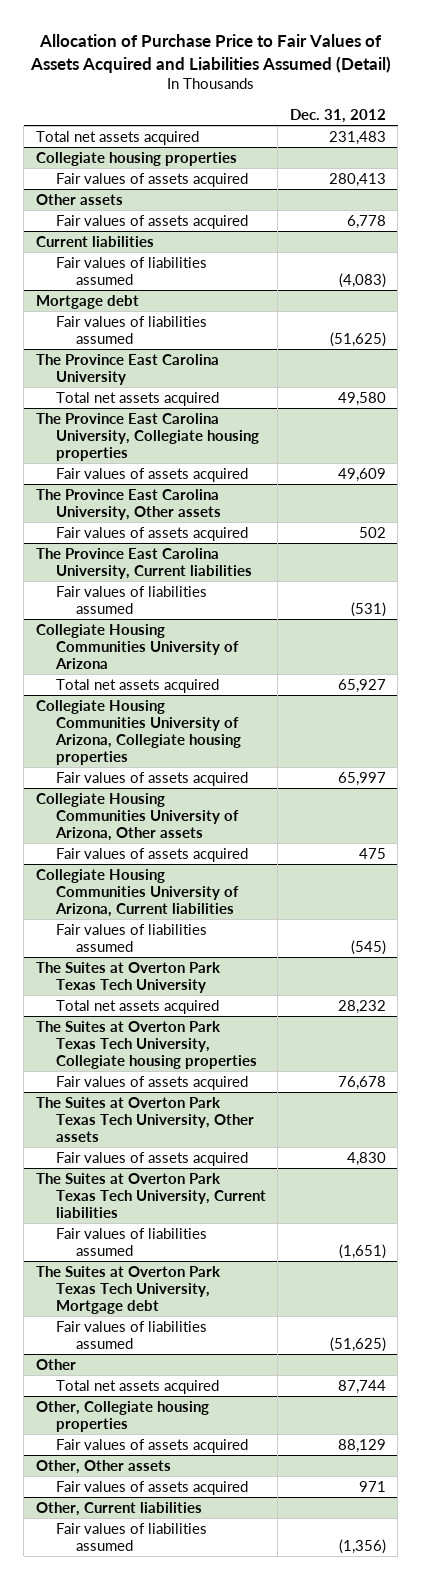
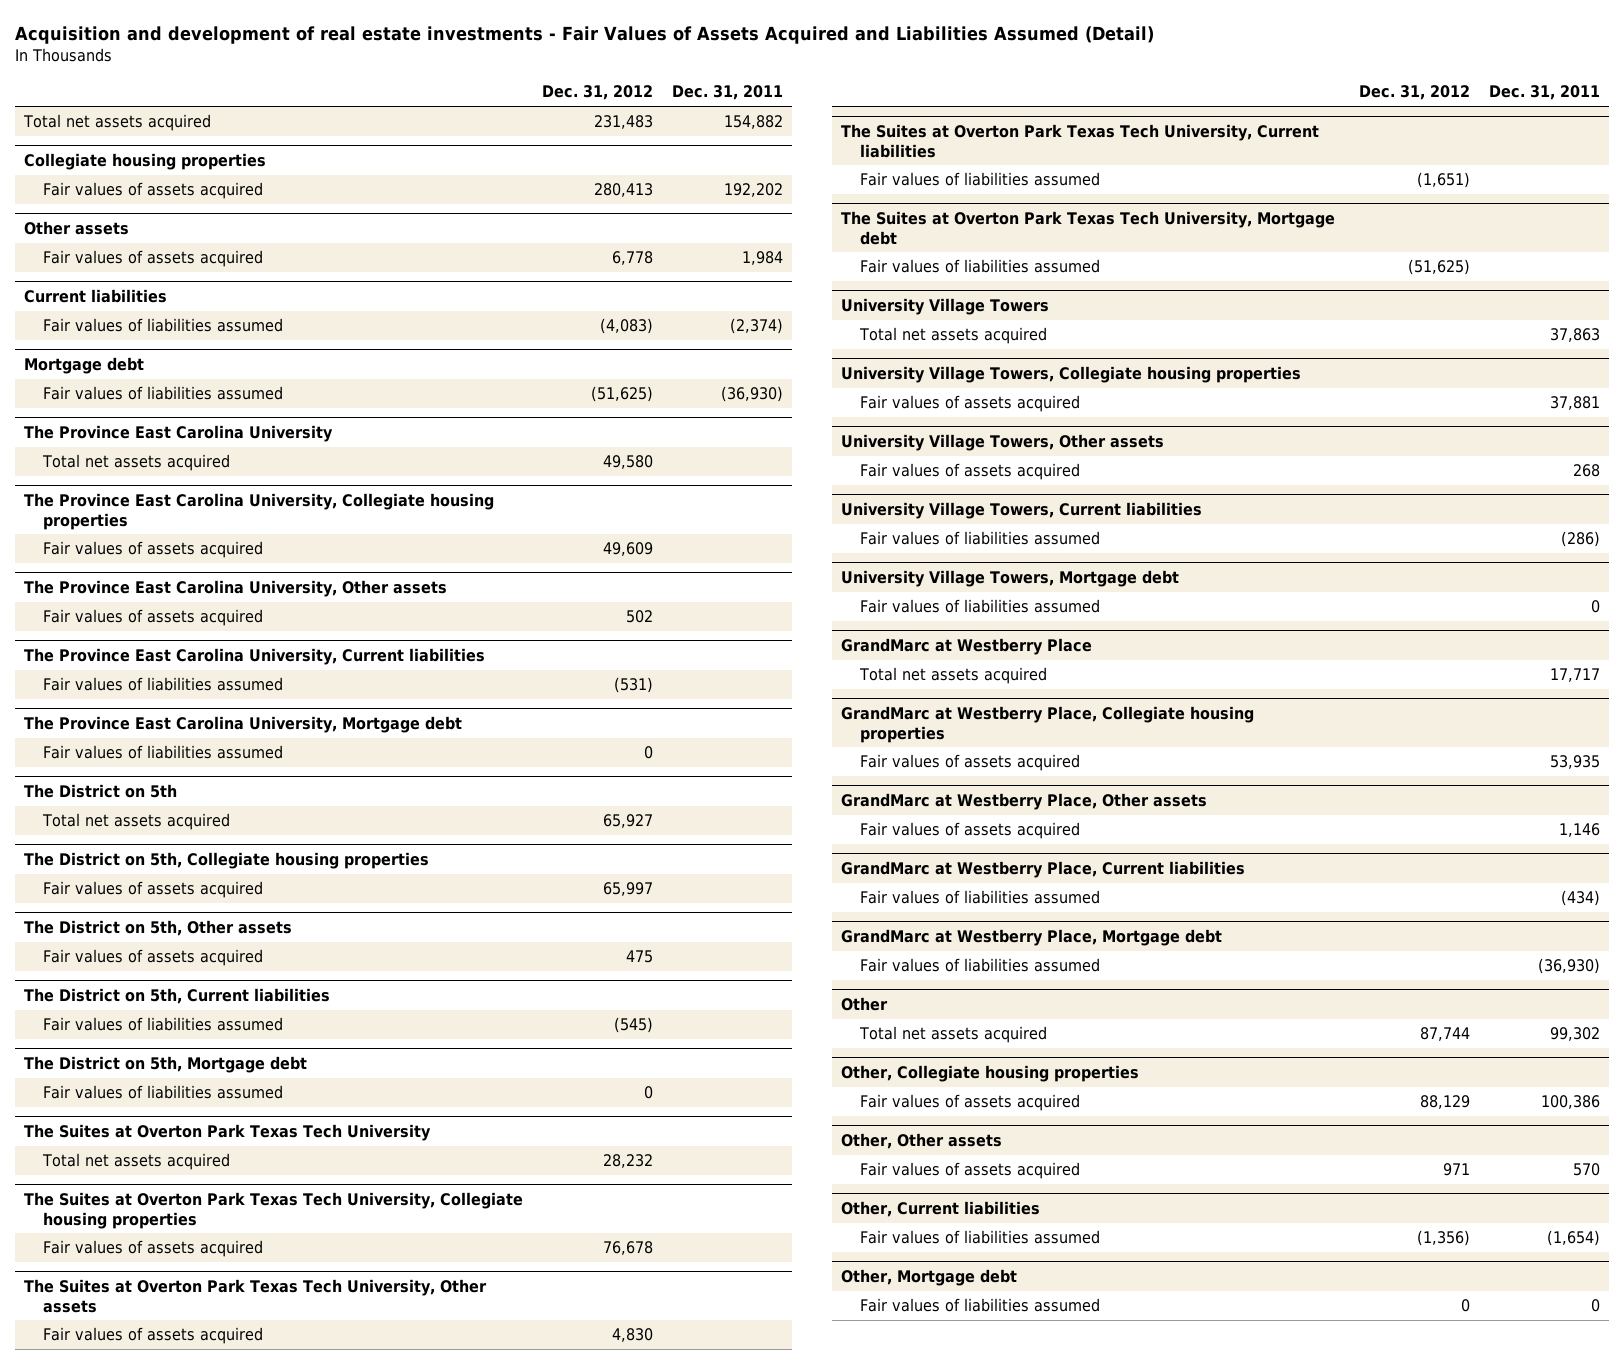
- Allocation of Purchase Price to Fair Values of Assets Acquired and Liabilities Assumed (Detail)
+ Acquisition and development of real estate investments - Fair Values of Assets Acquired and Liabilities Assumed (Detail)
- | Dec. 31, 2012
+ | Dec. 31, 2012 | Dec. 31, 2011
- Collegiate Housing Communities University of Arizona
+ The Province East Carolina University, Mortgage debt
+ Fair values of liabilities assumed | 0 |
+ The District on 5th
- Collegiate Housing Communities University of Arizona, Collegiate housing properties
+ The District on 5th, Collegiate housing properties
- Collegiate Housing Communities University of Arizona, Other assets
+ The District on 5th, Other assets
- Collegiate Housing Communities University of Arizona, Current liabilities
+ The District on 5th, Current liabilities
+ The District on 5th, Mortgage debt
+ Fair values of liabilities assumed | 0 |
+ University Village Towers
+ Total net assets acquired | | 37,863
+ University Village Towers, Collegiate housing properties
+ Fair values of assets acquired | | 37,881
+ University Village Towers, Other assets
+ Fair values of assets acquired | | 268
+ University Village Towers, Current liabilities
+ Fair values of liabilities assumed | | (286)
+ University Village Towers, Mortgage debt
+ Fair values of liabilities assumed | | 0
+ GrandMarc at Westberry Place
+ Total net assets acquired | | 17,717
+ GrandMarc at Westberry Place, Collegiate housing properties
+ Fair values of assets acquired | | 53,935
+ GrandMarc at Westberry Place, Other assets
+ Fair values of assets acquired | | 1,146
+ GrandMarc at Westberry Place, Current liabilities
+ Fair values of liabilities assumed | | (434)
+ GrandMarc at Westberry Place, Mortgage debt
+ Fair values of liabilities assumed | | (36,930)
+ Other, Mortgage debt
+ Fair values of liabilities assumed | 0 | 0

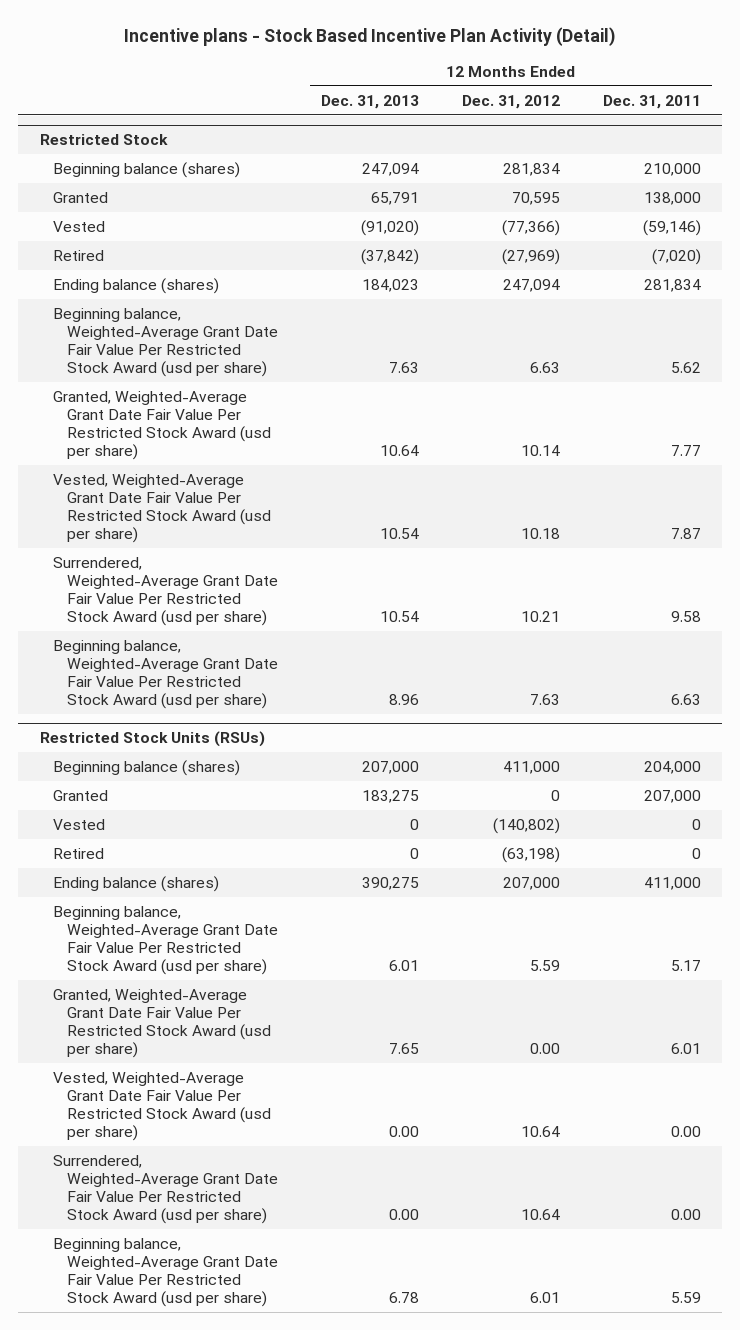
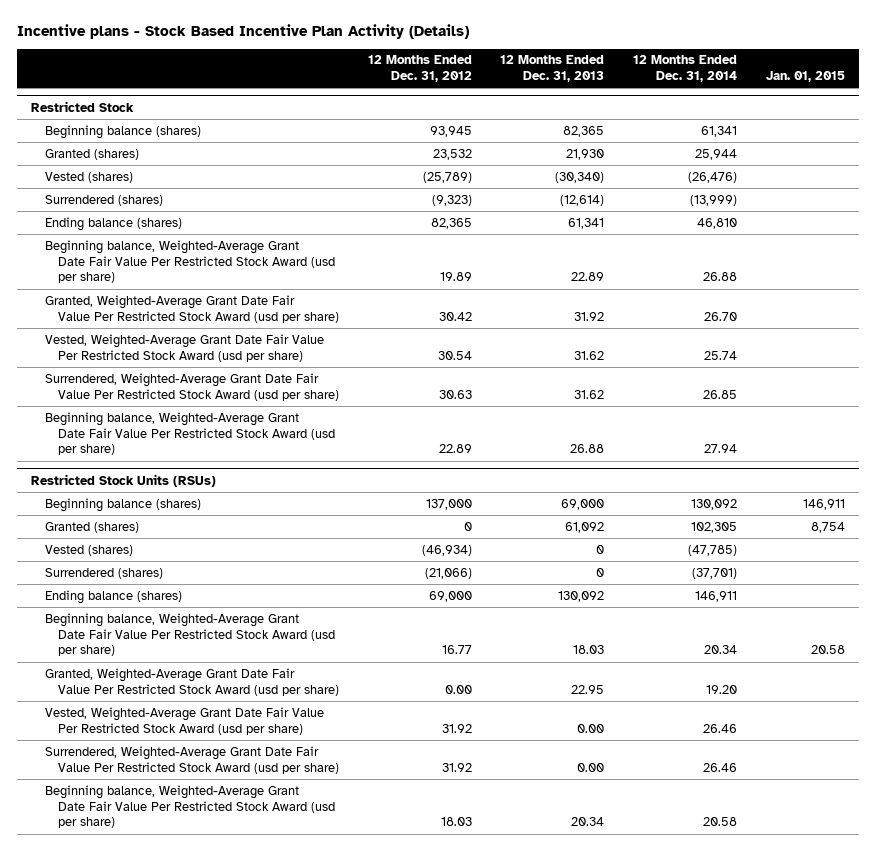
- Incentive plans - Stock Based Incentive Plan Activity (Detail)
+ Incentive plans - Stock Based Incentive Plan Activity (Details)
- | 12 Months Ended Dec. 31, 2013 | 12 Months Ended Dec. 31, 2012 | 12 Months Ended Dec. 31, 2011
+ | 12 Months Ended Dec. 31, 2012 | 12 Months Ended Dec. 31, 2013 | 12 Months Ended Dec. 31, 2014 | Jan. 01, 2015
@ Restricted Stock
- Beginning balance (shares) | 247,094 | 281,834 | 210,000
- Granted | 65,791 | 70,595 | 138,000
- Vested | (91,020) | (77,366) | (59,146)
- Retired | (37,842) | (27,969) | (7,020)
- Ending balance (shares) | 184,023 | 247,094 | 281,834
- Beginning balance, Weighted-Average Grant Date Fair Value Per Restricted Stock Award (usd per share) | 7.63 | 6.63 | 5.62
- Granted, Weighted-Average Grant Date Fair Value Per Restricted Stock Award (usd per share) | 10.64 | 10.14 | 7.77
- Vested, Weighted-Average Grant Date Fair Value Per Restricted Stock Award (usd per share) | 10.54 | 10.18 | 7.87
- Surrendered, Weighted-Average Grant Date Fair Value Per Restricted Stock Award (usd per share) | 10.54 | 10.21 | 9.58
- Beginning balance, Weighted-Average Grant Date Fair Value Per Restricted Stock Award (usd per share) | 8.96 | 7.63 | 6.63
+ Beginning balance (shares) | 93,945 | 82,365 | 61,341 |
+ Granted (shares) | 23,532 | 21,930 | 25,944 |
+ Vested (shares) | (25,789) | (30,340) | (26,476) |
+ Surrendered (shares) | (9,323) | (12,614) | (13,999) |
+ Ending balance (shares) | 82,365 | 61,341 | 46,810 |
+ Beginning balance, Weighted-Average Grant Date Fair Value Per Restricted Stock Award (usd per share) | 19.89 | 22.89 | 26.88 |
+ Granted, Weighted-Average Grant Date Fair Value Per Restricted Stock Award (usd per share) | 30.42 | 31.92 | 26.70 |
+ Vested, Weighted-Average Grant Date Fair Value Per Restricted Stock Award (usd per share) | 30.54 | 31.62 | 25.74 |
+ Surrendered, Weighted-Average Grant Date Fair Value Per Restricted Stock Award (usd per share) | 30.63 | 31.62 | 26.85 |
+ Beginning balance, Weighted-Average Grant Date Fair Value Per Restricted Stock Award (usd per share) | 22.89 | 26.88 | 27.94 |
@ Restricted Stock Units (RSUs)
- Beginning balance (shares) | 207,000 | 411,000 | 204,000
- Granted | 183,275 | 0 | 207,000
- Vested | 0 | (140,802) | 0
- Retired | 0 | (63,198) | 0
- Ending balance (shares) | 390,275 | 207,000 | 411,000
- Beginning balance, Weighted-Average Grant Date Fair Value Per Restricted Stock Award (usd per share) | 6.01 | 5.59 | 5.17
- Granted, Weighted-Average Grant Date Fair Value Per Restricted Stock Award (usd per share) | 7.65 | 0.00 | 6.01
- Vested, Weighted-Average Grant Date Fair Value Per Restricted Stock Award (usd per share) | 0.00 | 10.64 | 0.00
- Surrendered, Weighted-Average Grant Date Fair Value Per Restricted Stock Award (usd per share) | 0.00 | 10.64 | 0.00
- Beginning balance, Weighted-Average Grant Date Fair Value Per Restricted Stock Award (usd per share) | 6.78 | 6.01 | 5.59
+ Beginning balance (shares) | 137,000 | 69,000 | 130,092 | 146,911
+ Granted (shares) | 0 | 61,092 | 102,305 | 8,754
+ Vested (shares) | (46,934) | 0 | (47,785) |
+ Surrendered (shares) | (21,066) | 0 | (37,701) |
+ Ending balance (shares) | 69,000 | 130,092 | 146,911 |
+ Beginning balance, Weighted-Average Grant Date Fair Value Per Restricted Stock Award (usd per share) | 16.77 | 18.03 | 20.34 | 20.58
+ Granted, Weighted-Average Grant Date Fair Value Per Restricted Stock Award (usd per share) | 0.00 | 22.95 | 19.20 |
+ Vested, Weighted-Average Grant Date Fair Value Per Restricted Stock Award (usd per share) | 31.92 | 0.00 | 26.46 |
+ Surrendered, Weighted-Average Grant Date Fair Value Per Restricted Stock Award (usd per share) | 31.92 | 0.00 | 26.46 |
+ Beginning balance, Weighted-Average Grant Date Fair Value Per Restricted Stock Award (usd per share) | 18.03 | 20.34 | 20.58 |

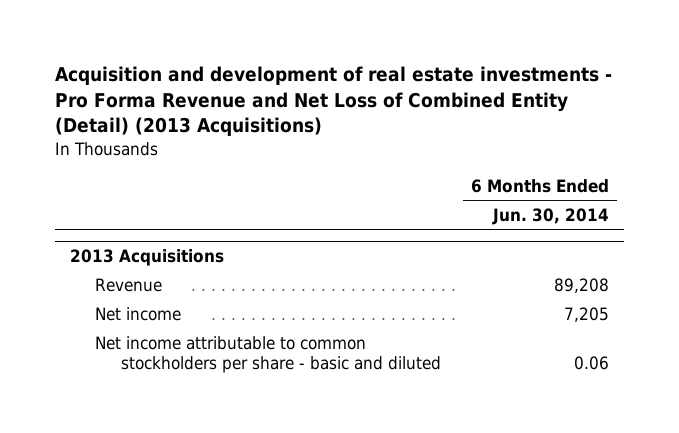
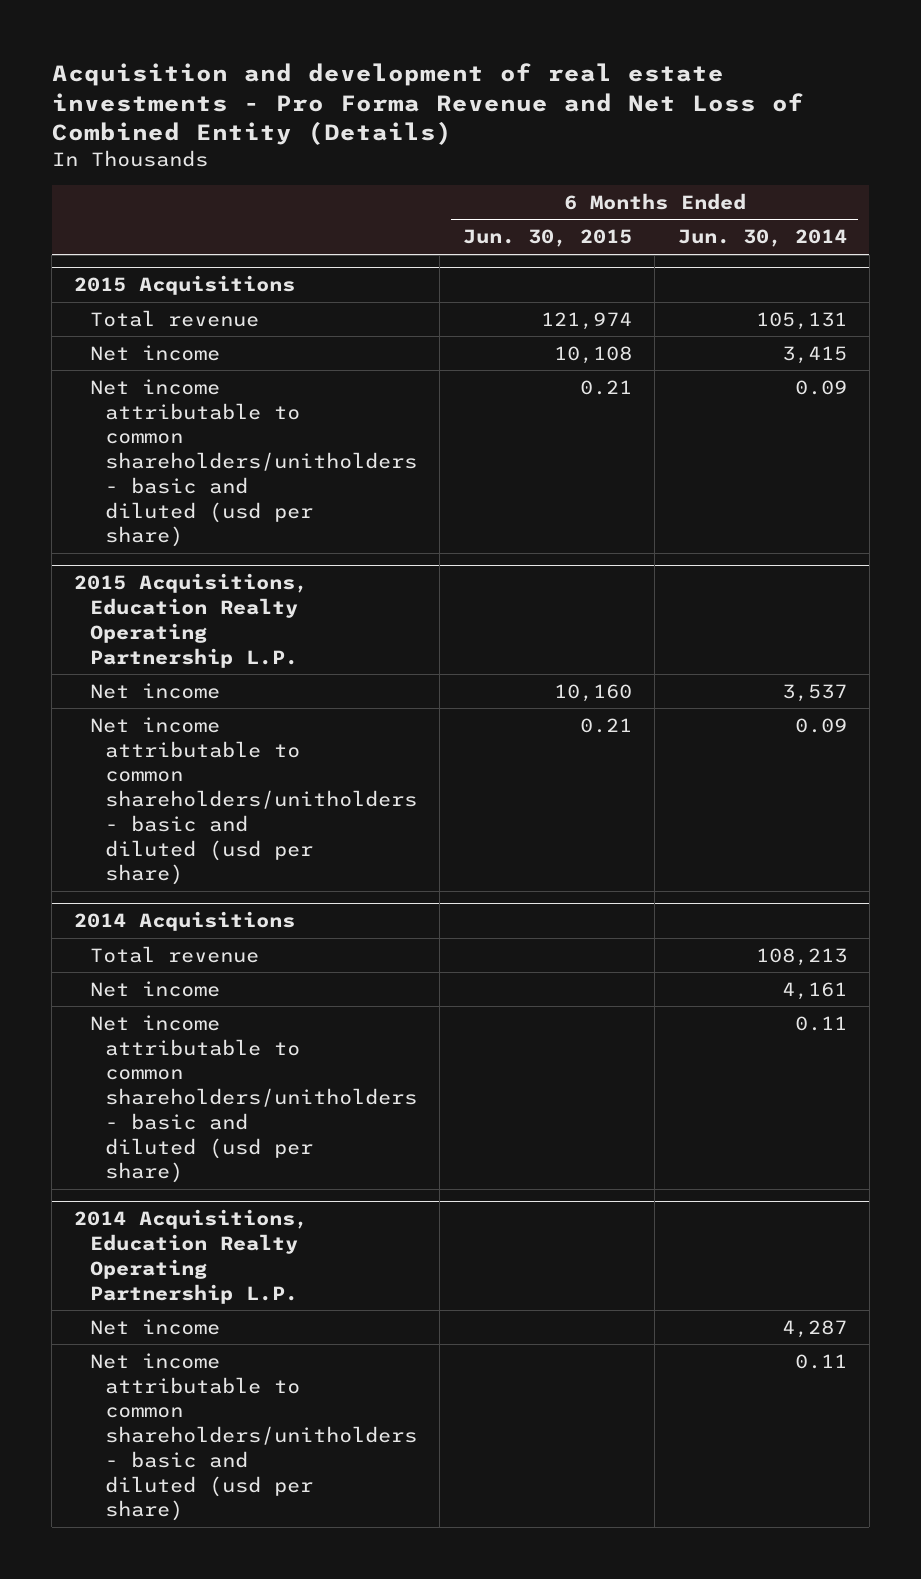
- Acquisition and development of real estate investments - Pro Forma Revenue and Net Loss of Combined Entity (Detail) (2013 Acquisitions)
+ Acquisition and development of real estate investments - Pro Forma Revenue and Net Loss of Combined Entity (Details)
- | 6 Months Ended Jun. 30, 2014
+ | 6 Months Ended Jun. 30, 2015 | 6 Months Ended Jun. 30, 2014
- 2013 Acquisitions
- Revenue | 89,208
- Net income | 7,205
- Net income attributable to common stockholders per share - basic and diluted | 0.06
+ 2015 Acquisitions
+ Total revenue | 121,974 | 105,131
+ Net income | 10,108 | 3,415
+ Net income attributable to common shareholders/unitholders - basic and diluted (usd per share) | 0.21 | 0.09
+ 2015 Acquisitions, Education Realty Operating Partnership L.P.
+ Net income | 10,160 | 3,537
+ Net income attributable to common shareholders/unitholders - basic and diluted (usd per share) | 0.21 | 0.09
+ 2014 Acquisitions
+ Total revenue | | 108,213
+ Net income | | 4,161
+ Net income attributable to common shareholders/unitholders - basic and diluted (usd per share) | | 0.11
+ 2014 Acquisitions, Education Realty Operating Partnership L.P.
+ Net income | | 4,287
+ Net income attributable to common shareholders/unitholders - basic and diluted (usd per share) | | 0.11

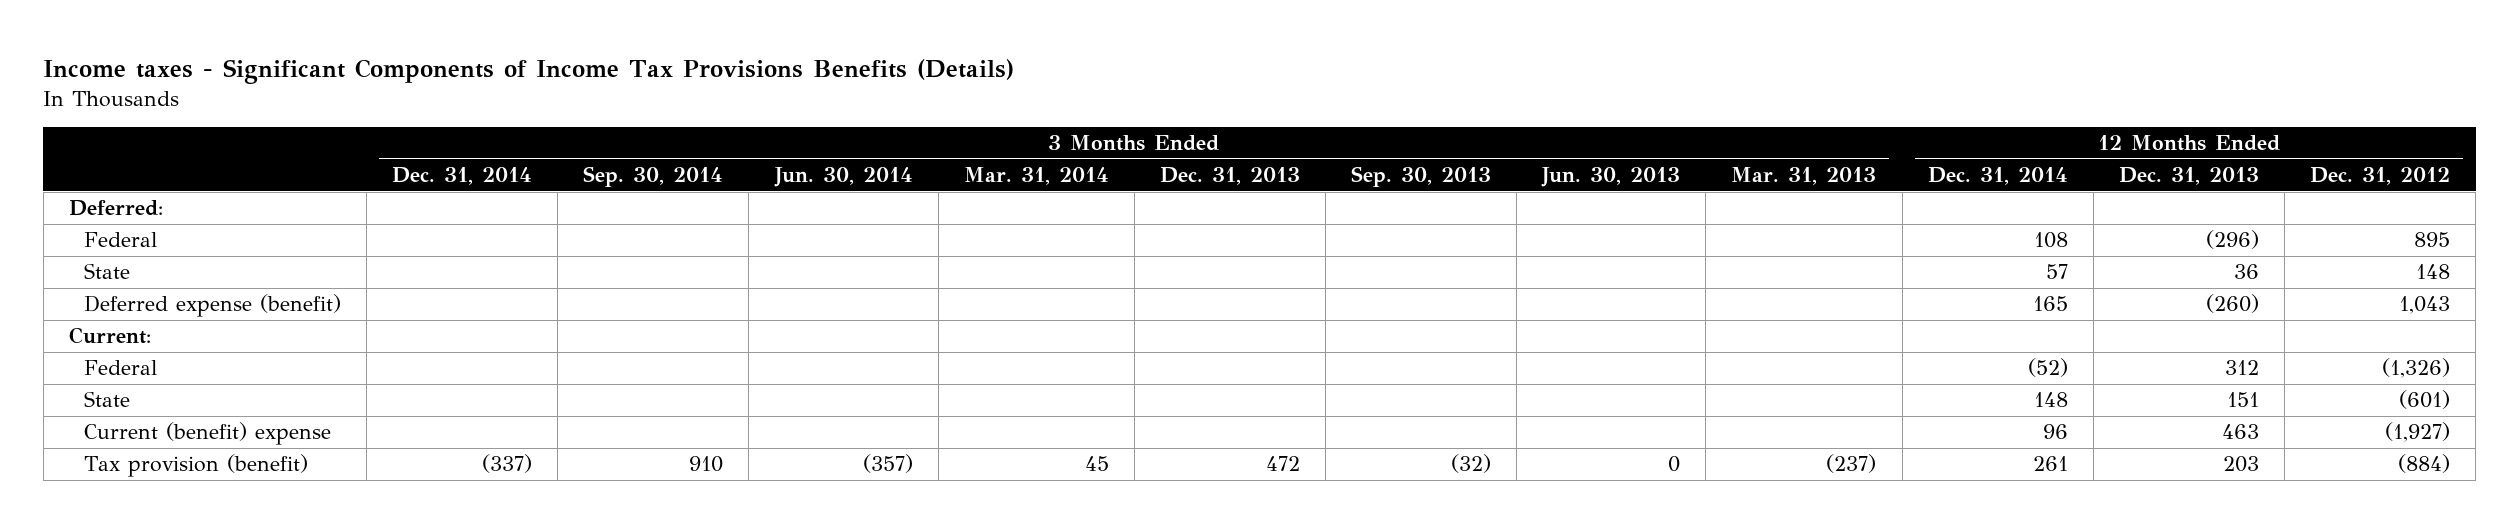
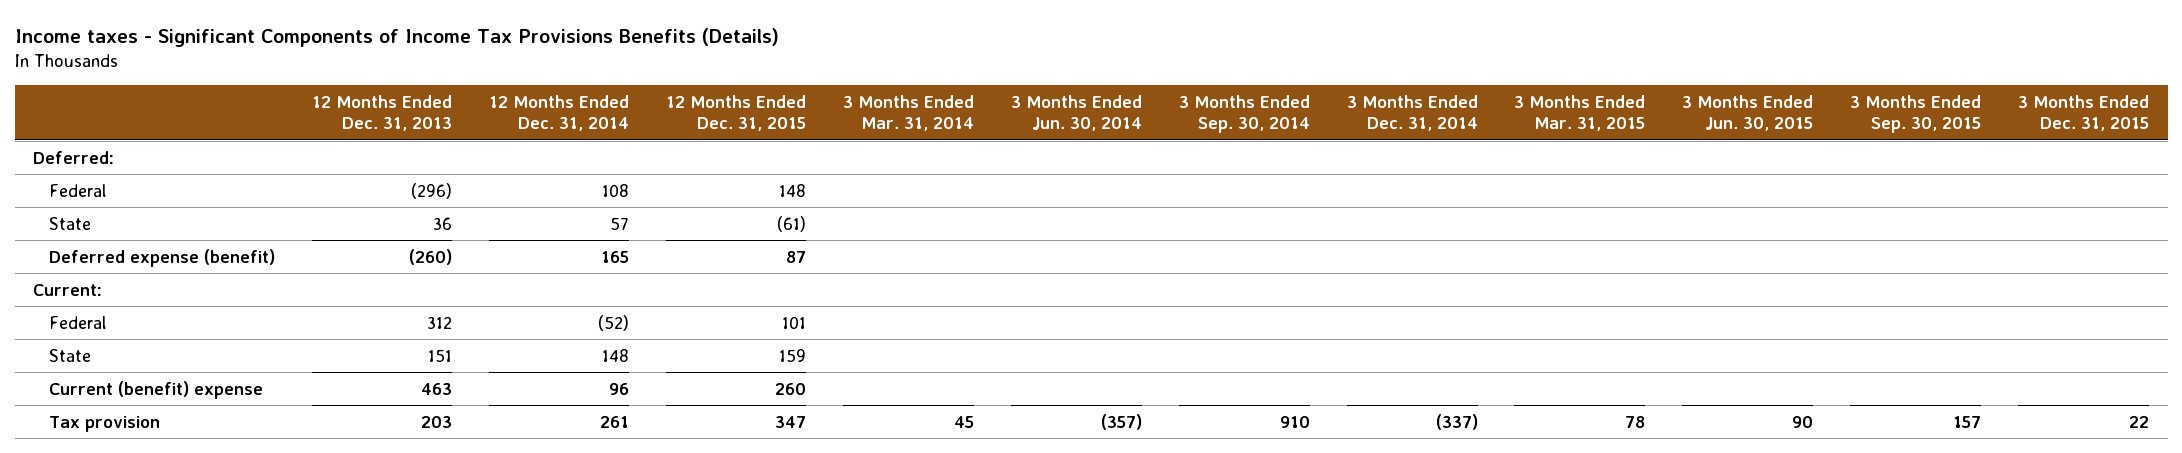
- | 3 Months Ended Dec. 31, 2014 | 3 Months Ended Sep. 30, 2014 | 3 Months Ended Jun. 30, 2014 | 3 Months Ended Mar. 31, 2014 | 3 Months Ended Dec. 31, 2013 | 3 Months Ended Sep. 30, 2013 | 3 Months Ended Jun. 30, 2013 | 3 Months Ended Mar. 31, 2013 | 12 Months Ended Dec. 31, 2014 | 12 Months Ended Dec. 31, 2013 | 12 Months Ended Dec. 31, 2012
+ | 12 Months Ended Dec. 31, 2013 | 12 Months Ended Dec. 31, 2014 | 12 Months Ended Dec. 31, 2015 | 3 Months Ended Mar. 31, 2014 | 3 Months Ended Jun. 30, 2014 | 3 Months Ended Sep. 30, 2014 | 3 Months Ended Dec. 31, 2014 | 3 Months Ended Mar. 31, 2015 | 3 Months Ended Jun. 30, 2015 | 3 Months Ended Sep. 30, 2015 | 3 Months Ended Dec. 31, 2015
- Tax provision (benefit) | (337) | 910 | (357) | 45 | 472 | (32) | 0 | (237) | 261 | 203 | (884)
+ Tax provision | 203 | 261 | 347 | 45 | (357) | 910 | (337) | 78 | 90 | 157 | 22

